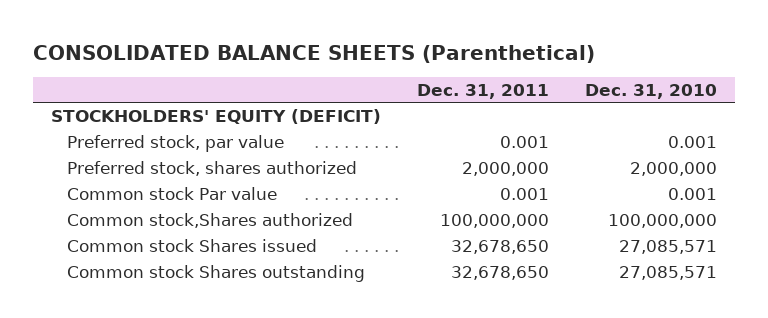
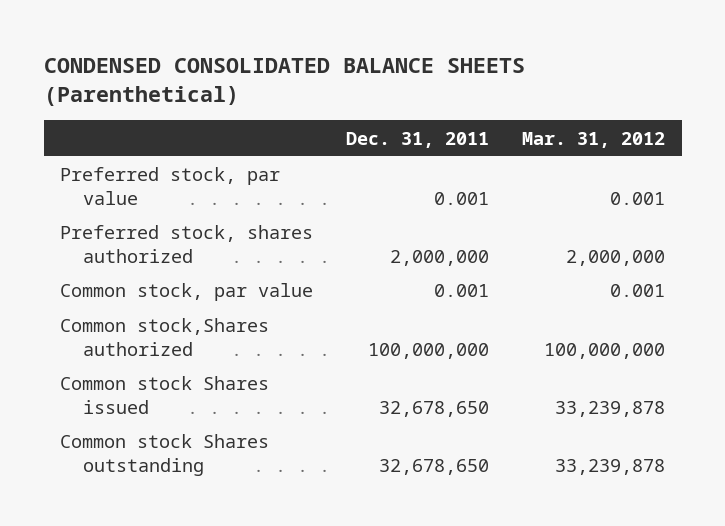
- CONSOLIDATED BALANCE SHEETS (Parenthetical)
+ CONDENSED CONSOLIDATED BALANCE SHEETS (Parenthetical)
- | Dec. 31, 2011 | Dec. 31, 2010
+ | Dec. 31, 2011 | Mar. 31, 2012
- STOCKHOLDERS' EQUITY (DEFICIT)
- Common stock Par value | 0.001 | 0.001
+ Common stock, par value | 0.001 | 0.001

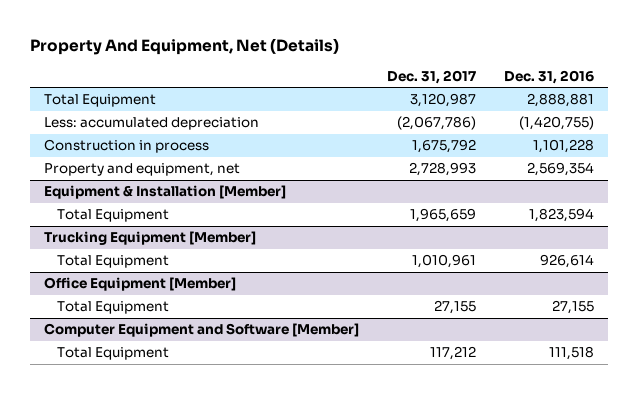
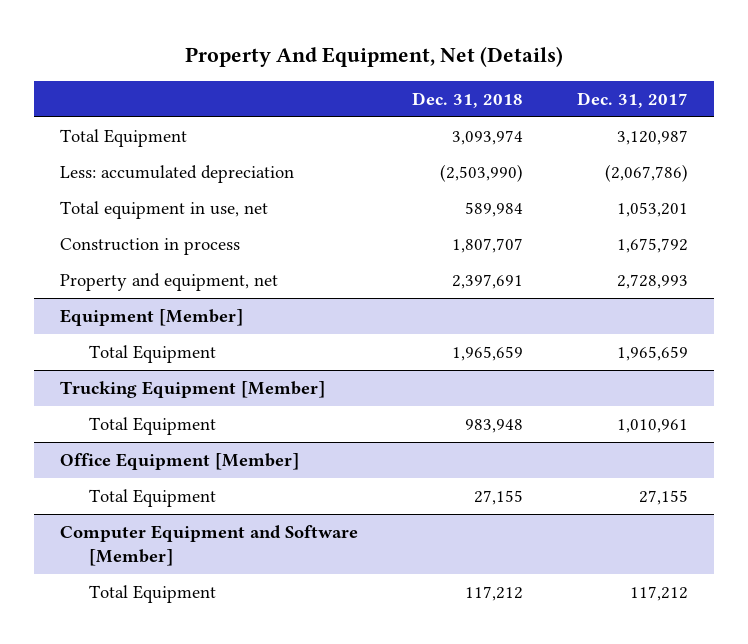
- | Dec. 31, 2017 | Dec. 31, 2016
+ | Dec. 31, 2018 | Dec. 31, 2017
+ Total equipment in use, net | 589,984 | 1,053,201
- Equipment & Installation [Member]
+ Equipment [Member]

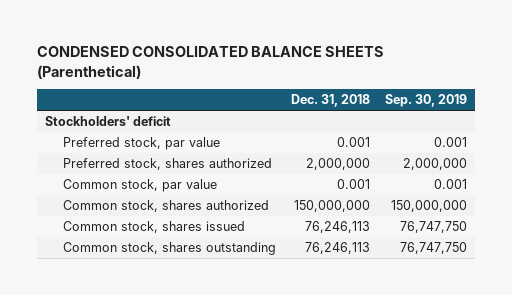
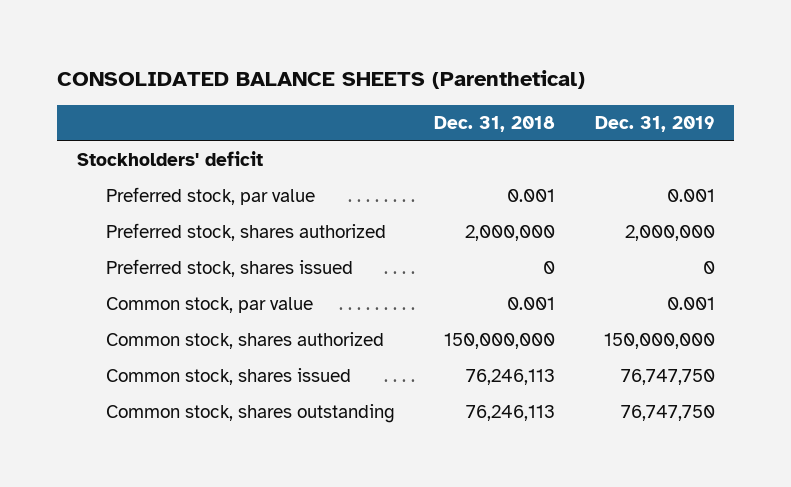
- CONDENSED CONSOLIDATED BALANCE SHEETS (Parenthetical)
+ CONSOLIDATED BALANCE SHEETS (Parenthetical)
- | Dec. 31, 2018 | Sep. 30, 2019
+ | Dec. 31, 2018 | Dec. 31, 2019
+ Preferred stock, shares issued | 0 | 0

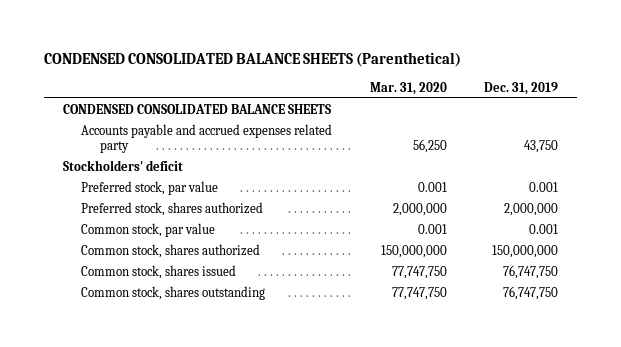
- CONSOLIDATED BALANCE SHEETS (Parenthetical)
+ CONDENSED CONSOLIDATED BALANCE SHEETS (Parenthetical)
- | Dec. 31, 2018 | Dec. 31, 2019
+ | Mar. 31, 2020 | Dec. 31, 2019
+ CONDENSED CONSOLIDATED BALANCE SHEETS
+ Accounts payable and accrued expenses related party | 56,250 | 43,750
- Preferred stock, shares issued | 0 | 0

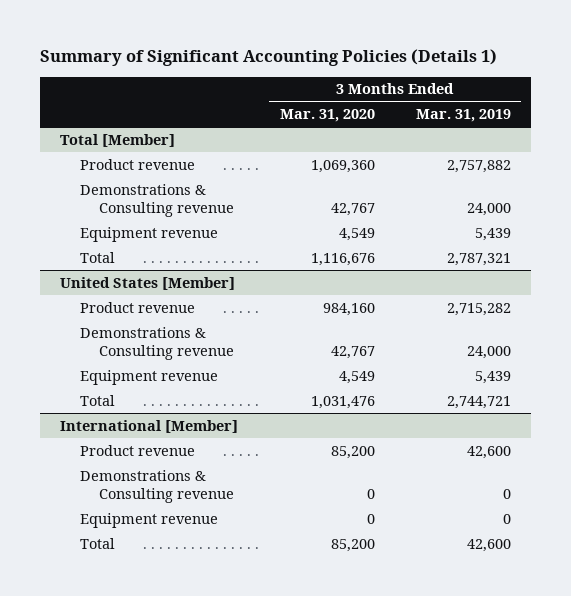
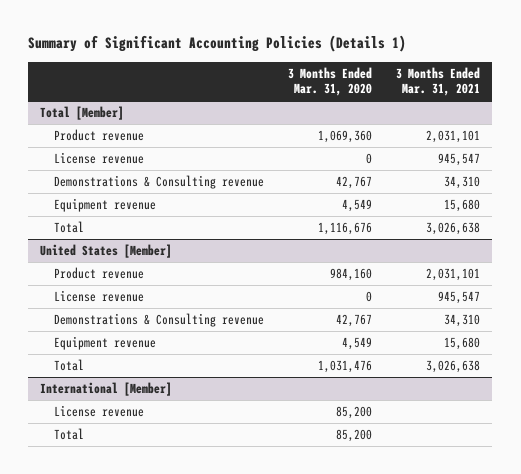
- | 3 Months Ended Mar. 31, 2020 | 3 Months Ended Mar. 31, 2019
+ | 3 Months Ended Mar. 31, 2020 | 3 Months Ended Mar. 31, 2021
@ Total [Member]
+ License revenue | 0 | 945,547
@ United States [Member]
+ License revenue | 0 | 945,547
@ International [Member]
- Product revenue | 85,200 | 42,600
- Demonstrations & Consulting revenue | 0 | 0
- Equipment revenue | 0 | 0
+ License revenue | 85,200 |

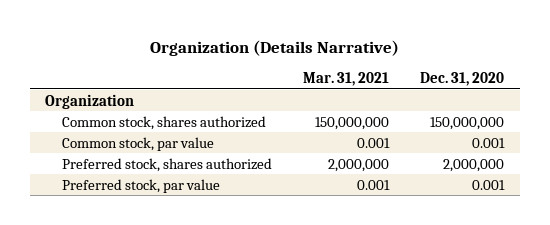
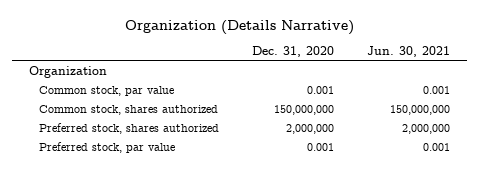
- | Mar. 31, 2021 | Dec. 31, 2020
+ | Dec. 31, 2020 | Jun. 30, 2021
moved down: Common stock, shares authorized | 150,000,000 | 150,000,000

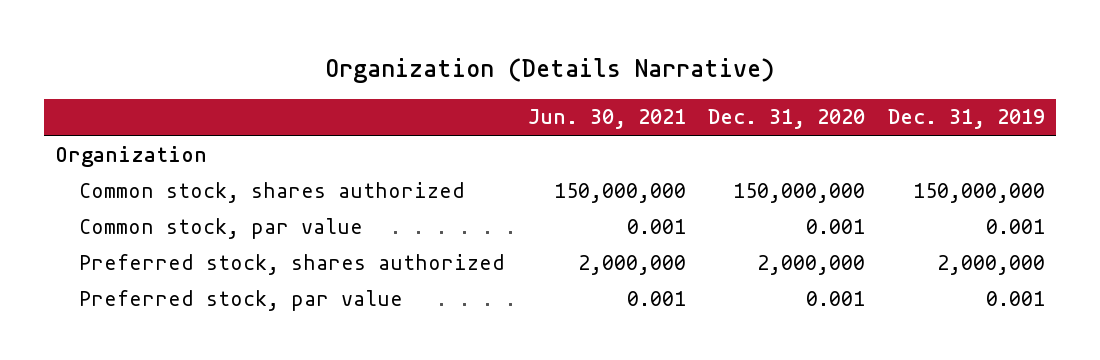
- | Dec. 31, 2020 | Jun. 30, 2021
+ | Jun. 30, 2021 | Dec. 31, 2020 | Dec. 31, 2019
moved down: Common stock, par value | 0.001 | 0.001 | 0.001

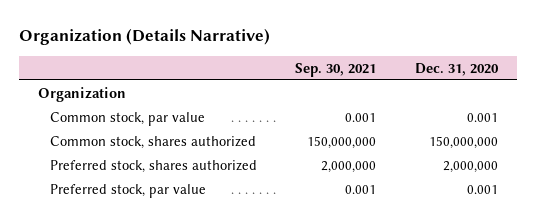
- | Jun. 30, 2021 | Dec. 31, 2020 | Dec. 31, 2019
+ | Sep. 30, 2021 | Dec. 31, 2020
moved down: Common stock, shares authorized | 150,000,000 | 150,000,000

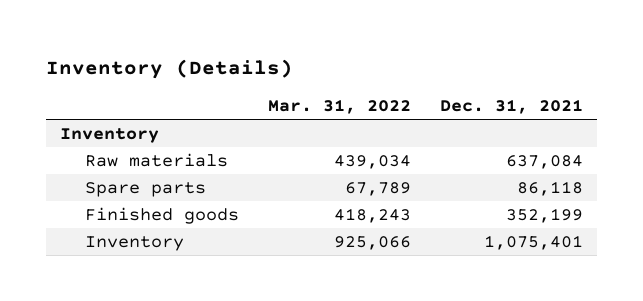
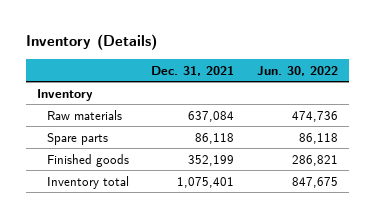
- | Mar. 31, 2022 | Dec. 31, 2021
+ | Dec. 31, 2021 | Jun. 30, 2022
- Inventory | 925,066 | 1,075,401
+ Inventory total | 1,075,401 | 847,675

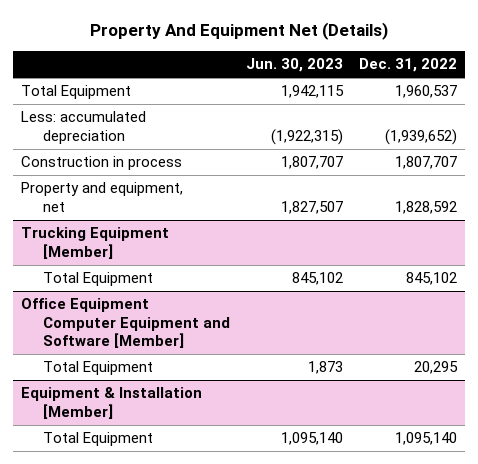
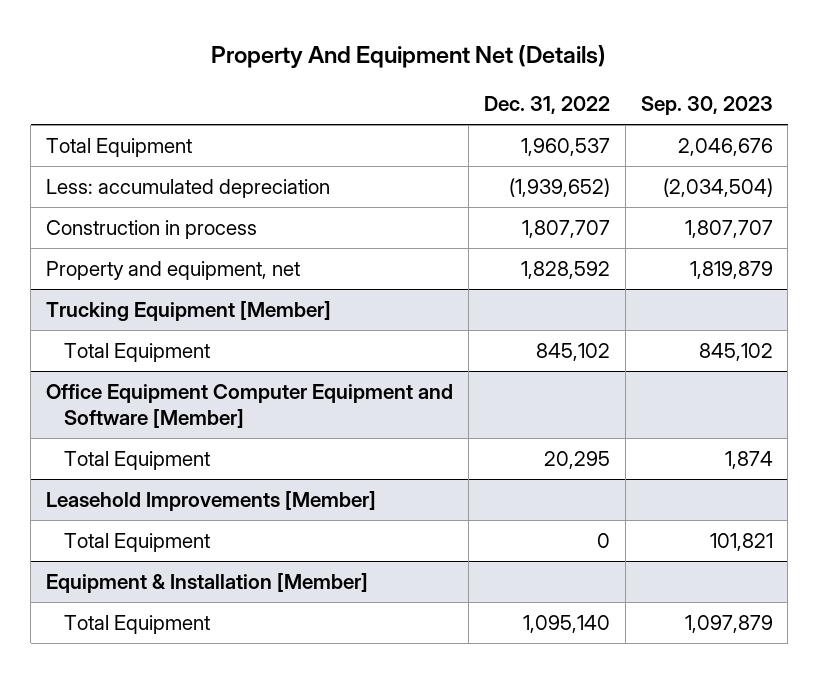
- | Jun. 30, 2023 | Dec. 31, 2022
+ | Dec. 31, 2022 | Sep. 30, 2023
+ Leasehold Improvements [Member]
+ Total Equipment | 0 | 101,821

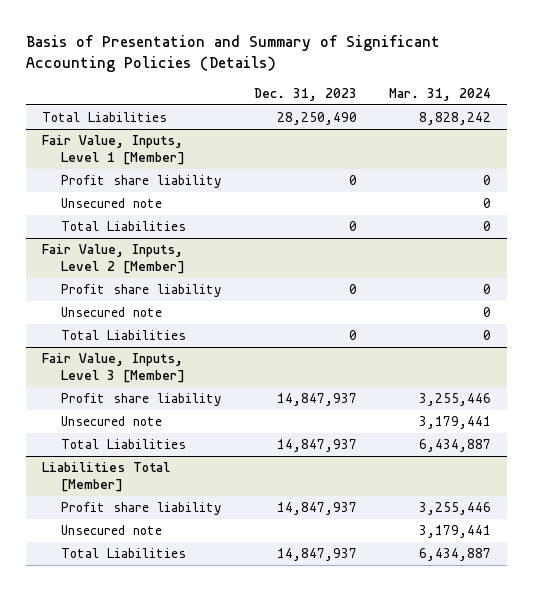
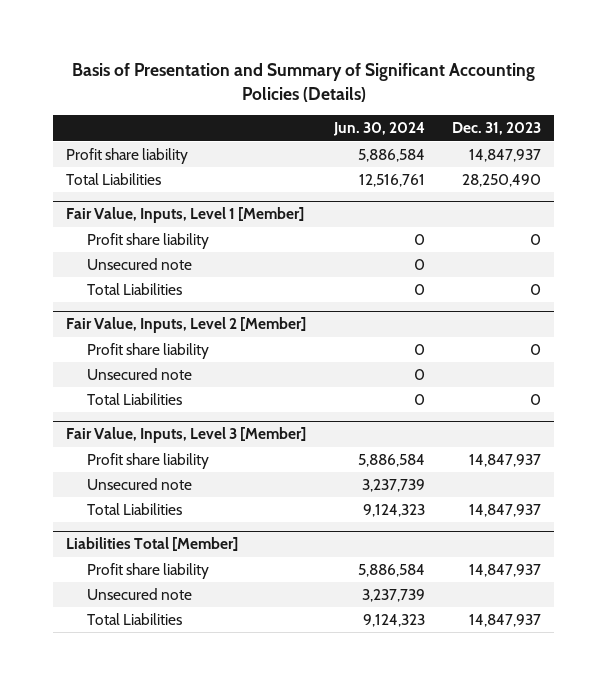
- | Dec. 31, 2023 | Mar. 31, 2024
+ | Jun. 30, 2024 | Dec. 31, 2023
+ Profit share liability | 5,886,584 | 14,847,937

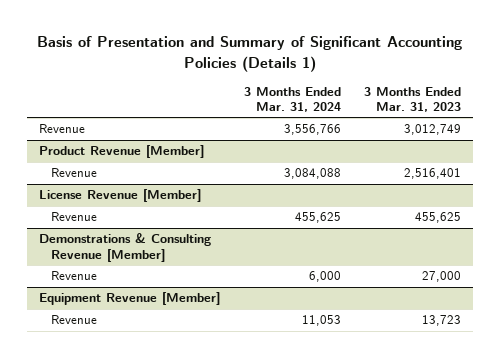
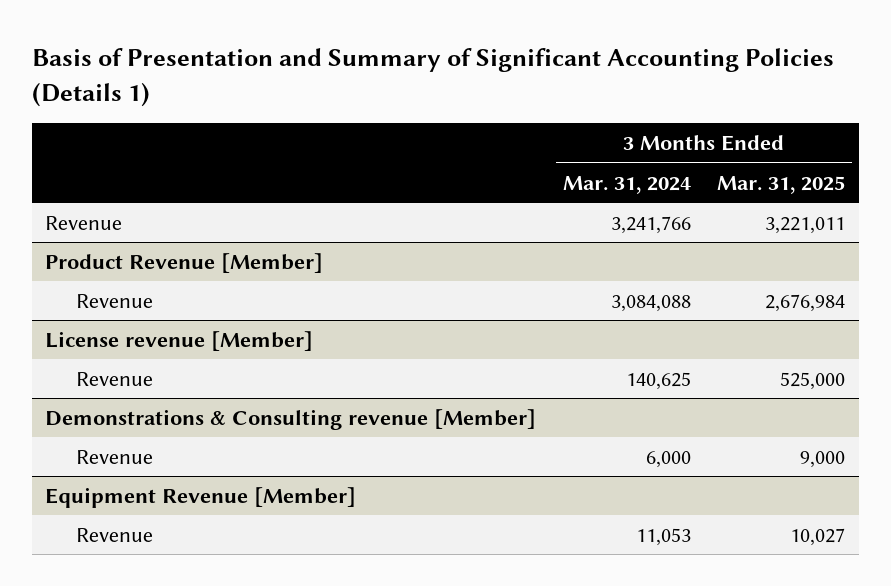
- | 3 Months Ended Mar. 31, 2024 | 3 Months Ended Mar. 31, 2023
+ | 3 Months Ended Mar. 31, 2024 | 3 Months Ended Mar. 31, 2025
- Revenue | 3,556,766 | 3,012,749
+ Revenue | 3,241,766 | 3,221,011
- License Revenue [Member]
- Revenue | 455,625 | 455,625
- Demonstrations & Consulting Revenue [Member]
+ License revenue [Member]
+ Revenue | 140,625 | 525,000
+ Demonstrations & Consulting revenue [Member]

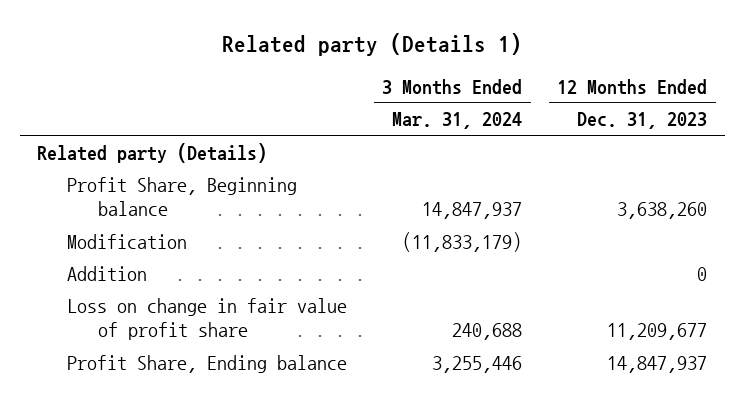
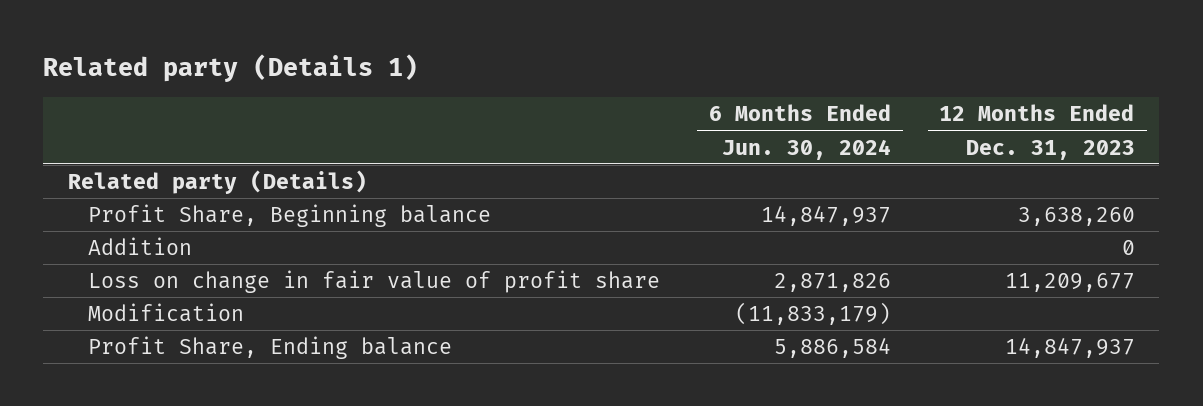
- | 3 Months Ended Mar. 31, 2024 | 12 Months Ended Dec. 31, 2023
+ | 6 Months Ended Jun. 30, 2024 | 12 Months Ended Dec. 31, 2023
moved down: Modification | (11,833,179) |

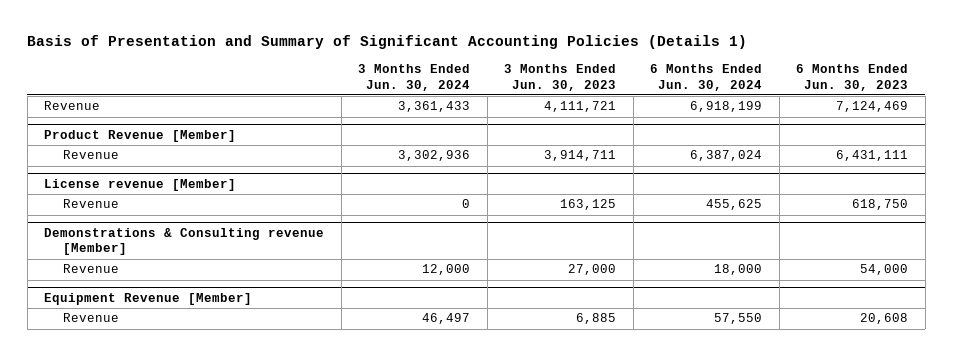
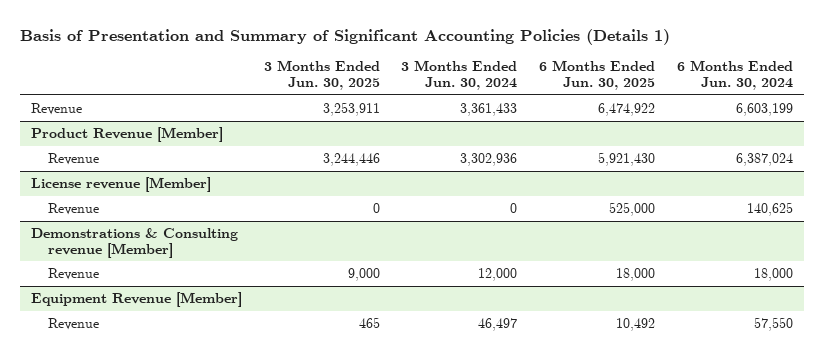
- | 3 Months Ended Jun. 30, 2024 | 3 Months Ended Jun. 30, 2023 | 6 Months Ended Jun. 30, 2024 | 6 Months Ended Jun. 30, 2023
+ | 3 Months Ended Jun. 30, 2025 | 3 Months Ended Jun. 30, 2024 | 6 Months Ended Jun. 30, 2025 | 6 Months Ended Jun. 30, 2024
- Revenue | 3,361,433 | 4,111,721 | 6,918,199 | 7,124,469
+ Revenue | 3,253,911 | 3,361,433 | 6,474,922 | 6,603,199
@ License revenue [Member]
- Revenue | 0 | 163,125 | 455,625 | 618,750
+ Revenue | 0 | 0 | 525,000 | 140,625

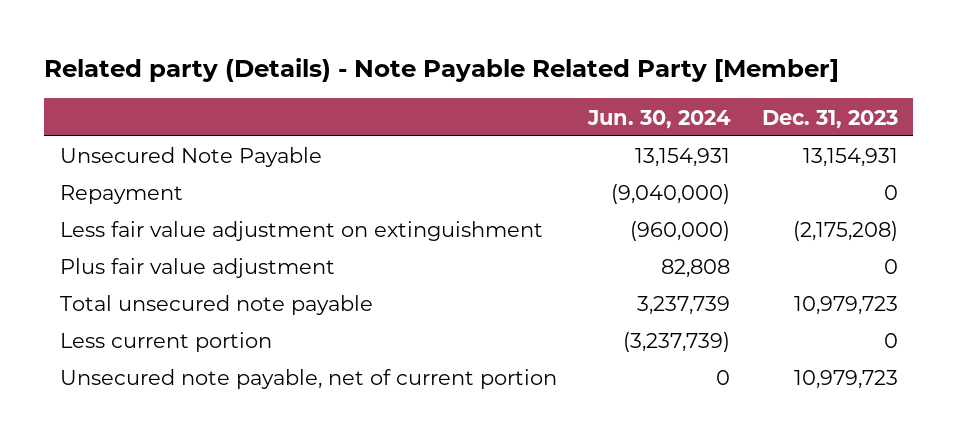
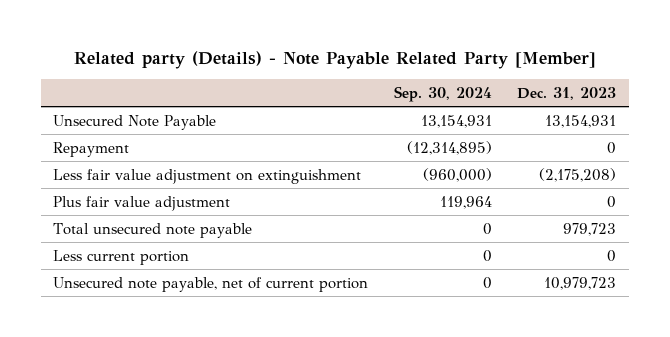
- | Jun. 30, 2024 | Dec. 31, 2023
+ | Sep. 30, 2024 | Dec. 31, 2023
- Total unsecured note payable | 3,237,739 | 10,979,723
+ Total unsecured note payable | 0 | 979,723

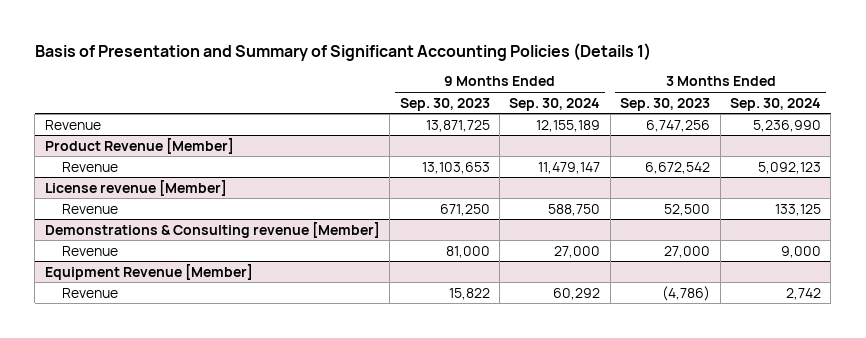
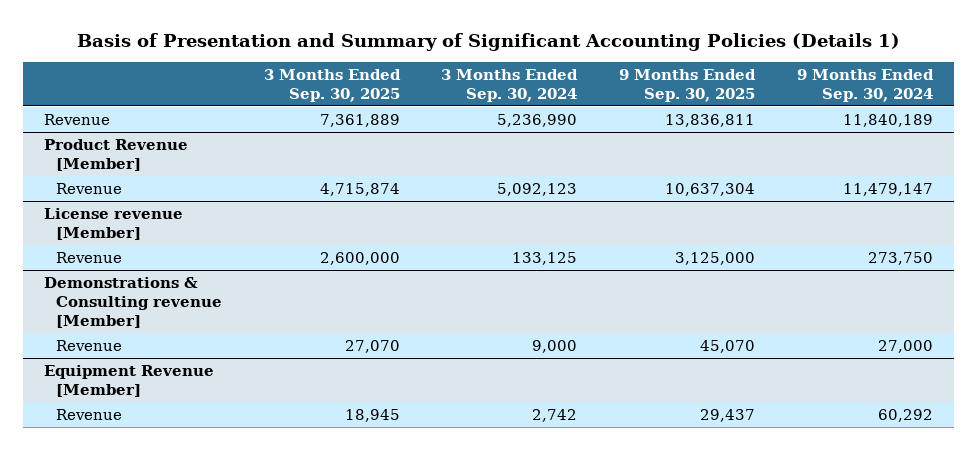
- | 9 Months Ended Sep. 30, 2023 | 9 Months Ended Sep. 30, 2024 | 3 Months Ended Sep. 30, 2023 | 3 Months Ended Sep. 30, 2024
+ | 3 Months Ended Sep. 30, 2025 | 3 Months Ended Sep. 30, 2024 | 9 Months Ended Sep. 30, 2025 | 9 Months Ended Sep. 30, 2024
- Revenue | 13,871,725 | 12,155,189 | 6,747,256 | 5,236,990
+ Revenue | 7,361,889 | 5,236,990 | 13,836,811 | 11,840,189
@ License revenue [Member]
- Revenue | 671,250 | 588,750 | 52,500 | 133,125
+ Revenue | 2,600,000 | 133,125 | 3,125,000 | 273,750

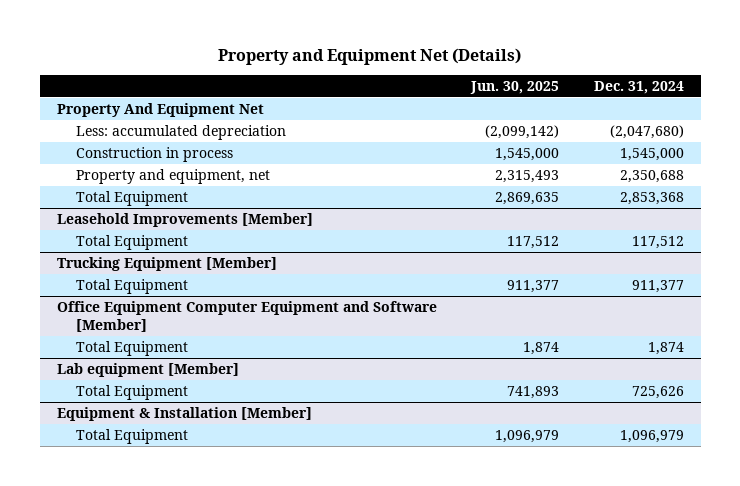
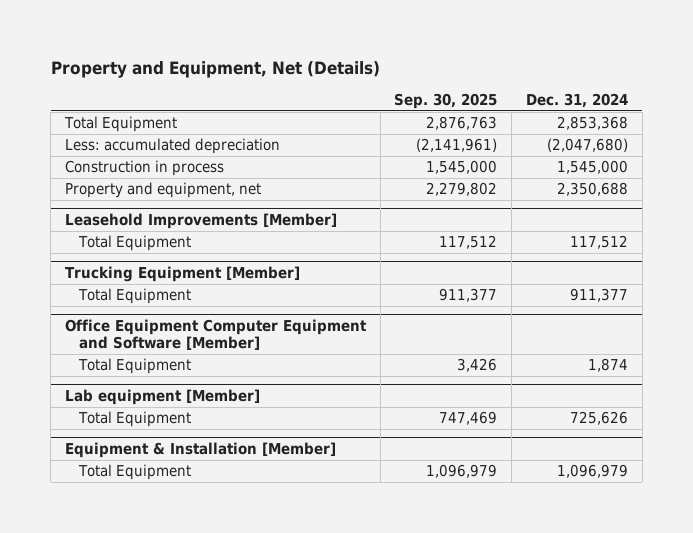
- Property and Equipment Net (Details)
+ Property and Equipment, Net (Details)
- | Jun. 30, 2025 | Dec. 31, 2024
+ | Sep. 30, 2025 | Dec. 31, 2024
- Property And Equipment Net
moved up: Total Equipment | 2,876,763 | 2,853,368

